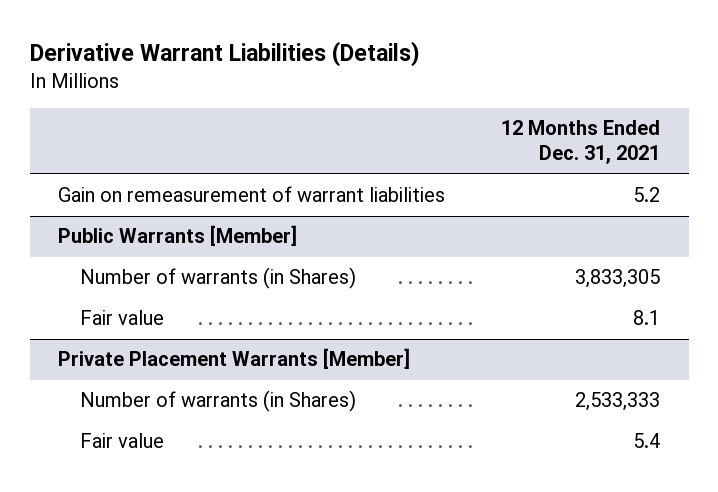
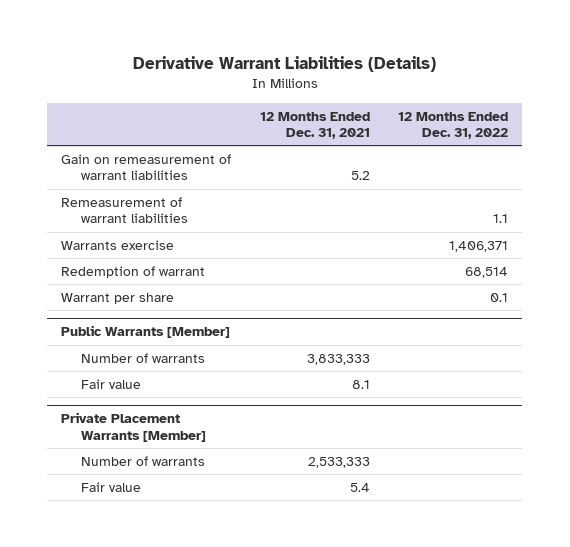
- | 12 Months Ended Dec. 31, 2021
+ | 12 Months Ended Dec. 31, 2021 | 12 Months Ended Dec. 31, 2022
+ Remeasurement of warrant liabilities | | 1.1
+ Warrants exercise | | 1,406,371
+ Redemption of warrant | | 68,514
+ Warrant per share | | 0.1
@ Public Warrants [Member]
- Number of warrants (in Shares) | 3,833,305
+ Number of warrants | 3,833,333 |
@ Private Placement Warrants [Member]
- Number of warrants (in Shares) | 2,533,333
+ Number of warrants | 2,533,333 |

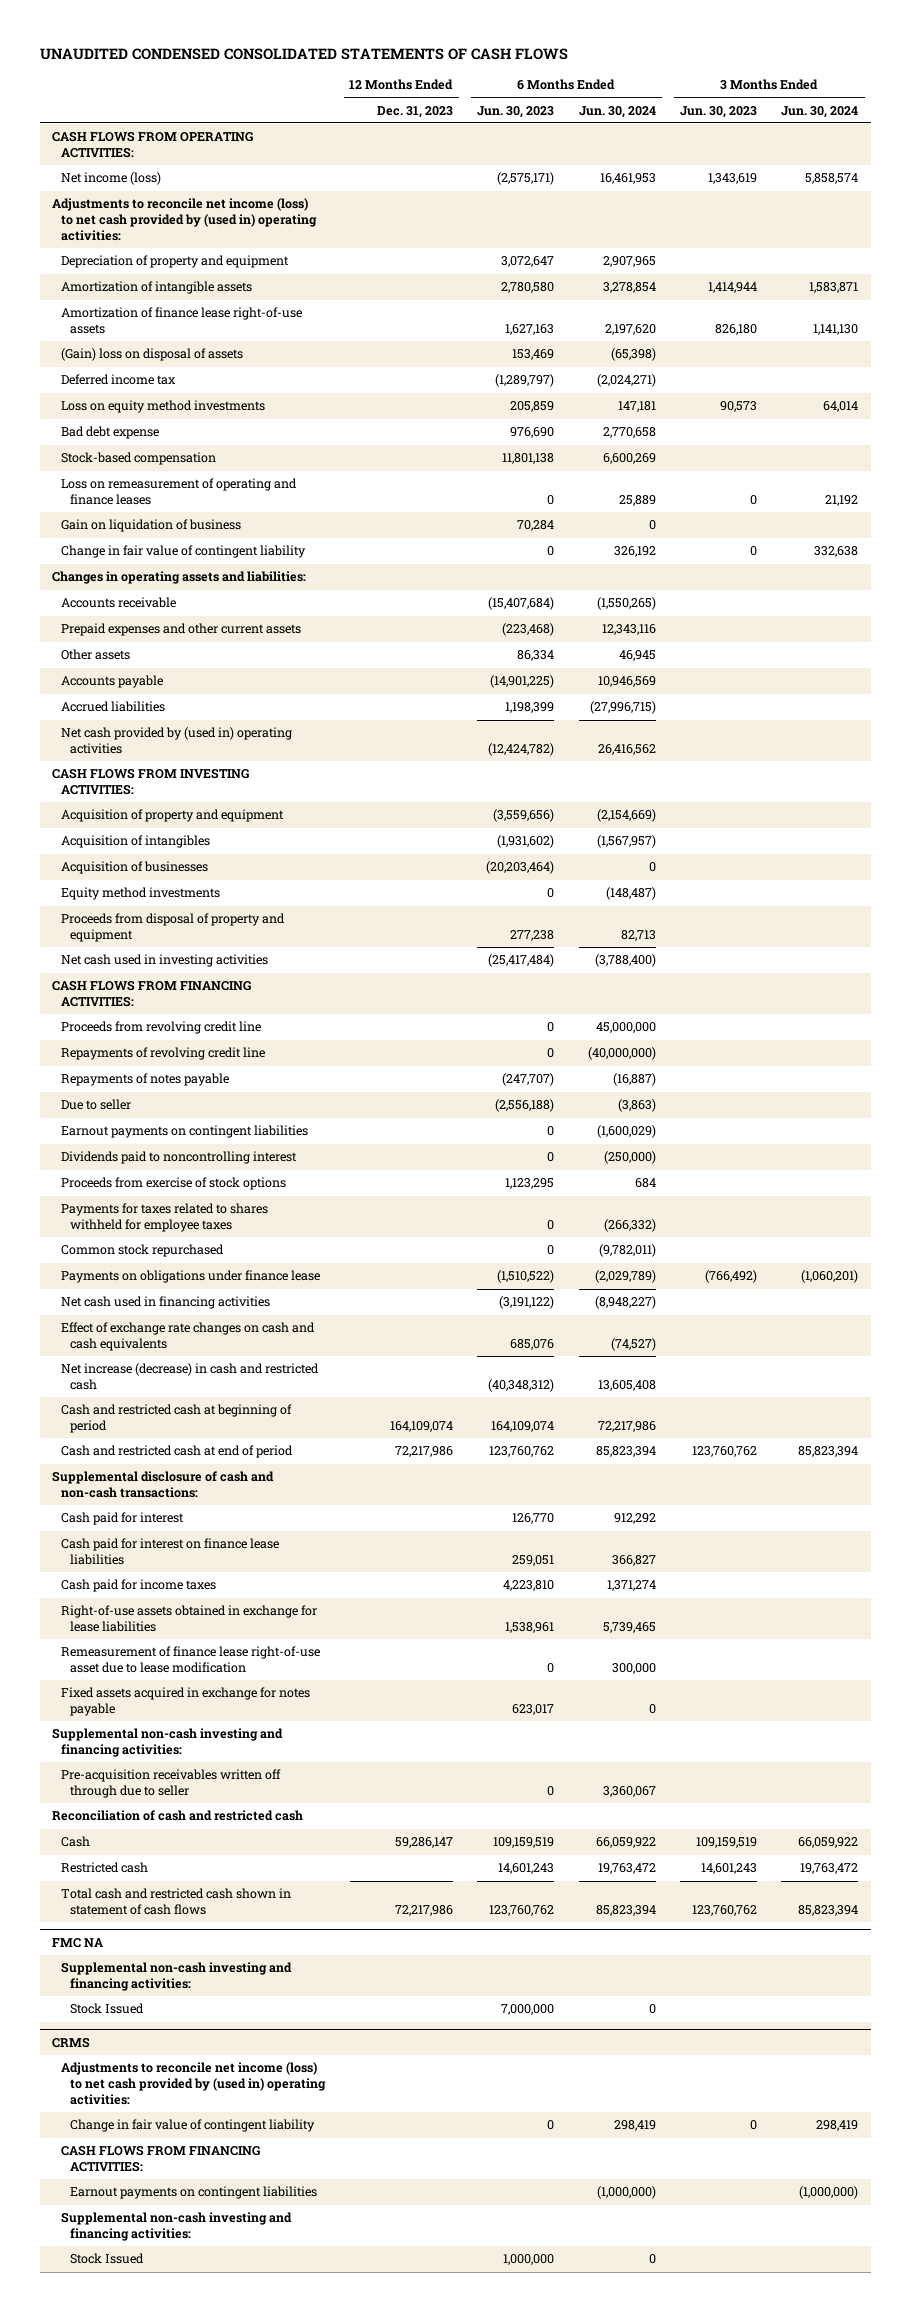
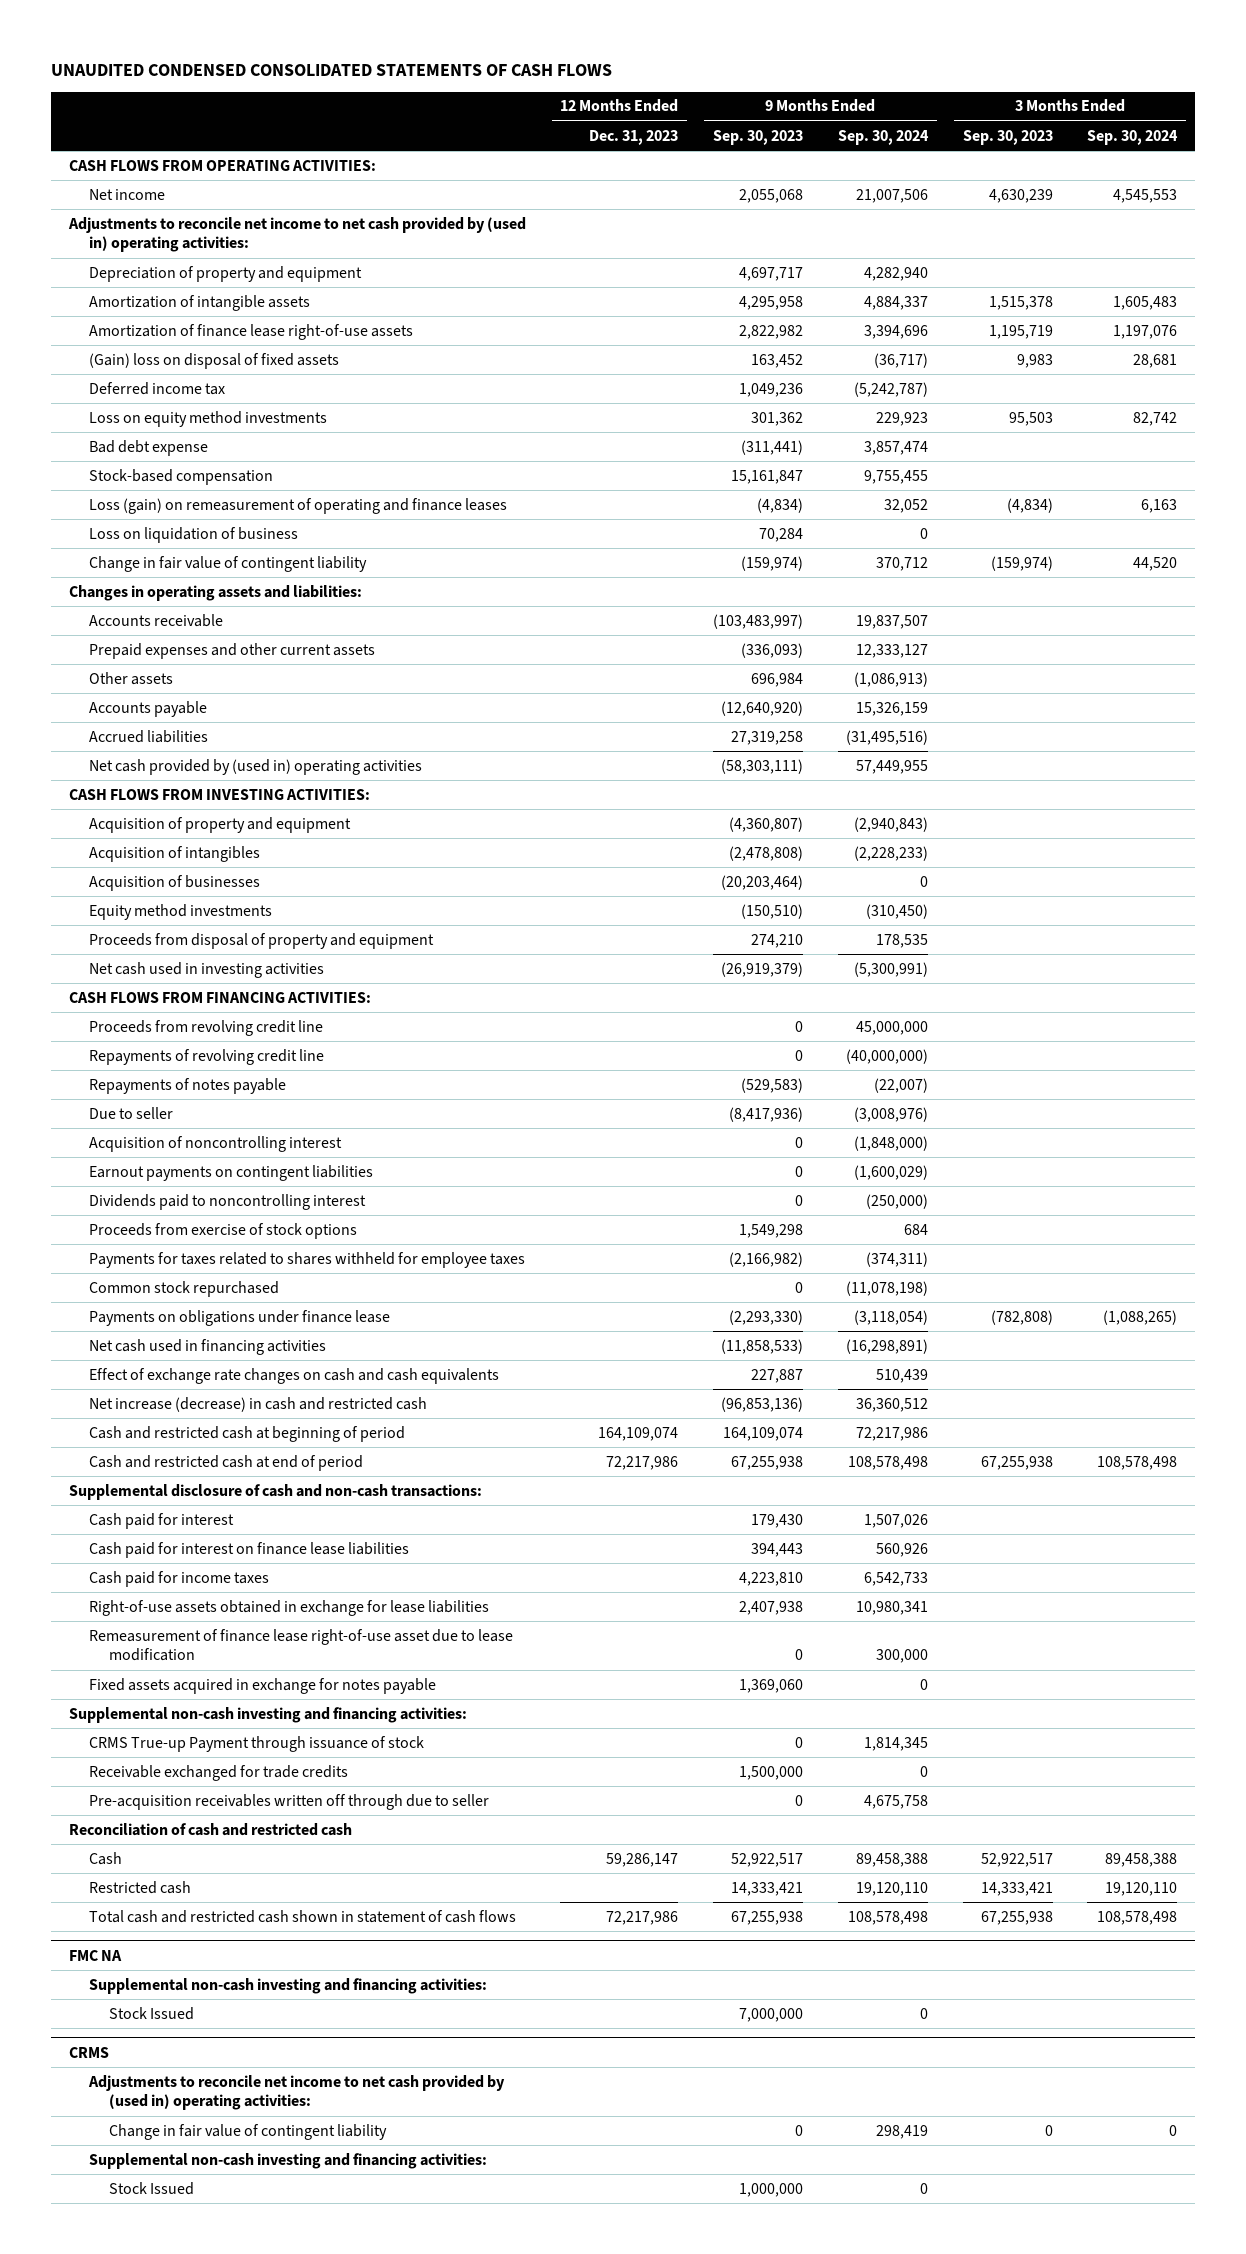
- | 12 Months Ended Dec. 31, 2023 | 6 Months Ended Jun. 30, 2023 | 6 Months Ended Jun. 30, 2024 | 3 Months Ended Jun. 30, 2023 | 3 Months Ended Jun. 30, 2024
+ | 12 Months Ended Dec. 31, 2023 | 9 Months Ended Sep. 30, 2023 | 9 Months Ended Sep. 30, 2024 | 3 Months Ended Sep. 30, 2023 | 3 Months Ended Sep. 30, 2024
- Net income (loss) | | (2,575,171) | 16,461,953 | 1,343,619 | 5,858,574
- Adjustments to reconcile net income (loss) to net cash provided by (used in) operating activities:
+ Net income | | 2,055,068 | 21,007,506 | 4,630,239 | 4,545,553
+ Adjustments to reconcile net income to net cash provided by (used in) operating activities:
- (Gain) loss on disposal of assets | | 153,469 | (65,398) | |
+ (Gain) loss on disposal of fixed assets | | 163,452 | (36,717) | 9,983 | 28,681
- Loss on remeasurement of operating and finance leases | | 0 | 25,889 | 0 | 21,192
- Gain on liquidation of business | | 70,284 | 0 | |
+ Loss (gain) on remeasurement of operating and finance leases | | (4,834) | 32,052 | (4,834) | 6,163
+ Loss on liquidation of business | | 70,284 | 0 | |
+ Acquisition of noncontrolling interest | | 0 | (1,848,000) | |
+ CRMS True-up Payment through issuance of stock | | 0 | 1,814,345 | |
+ Receivable exchanged for trade credits | | 1,500,000 | 0 | |
@ CRMS
- Adjustments to reconcile net income (loss) to net cash provided by (used in) operating activities:
+ Adjustments to reconcile net income to net cash provided by (used in) operating activities:
- CASH FLOWS FROM FINANCING ACTIVITIES:
- Earnout payments on contingent liabilities | | | (1,000,000) | | (1,000,000)

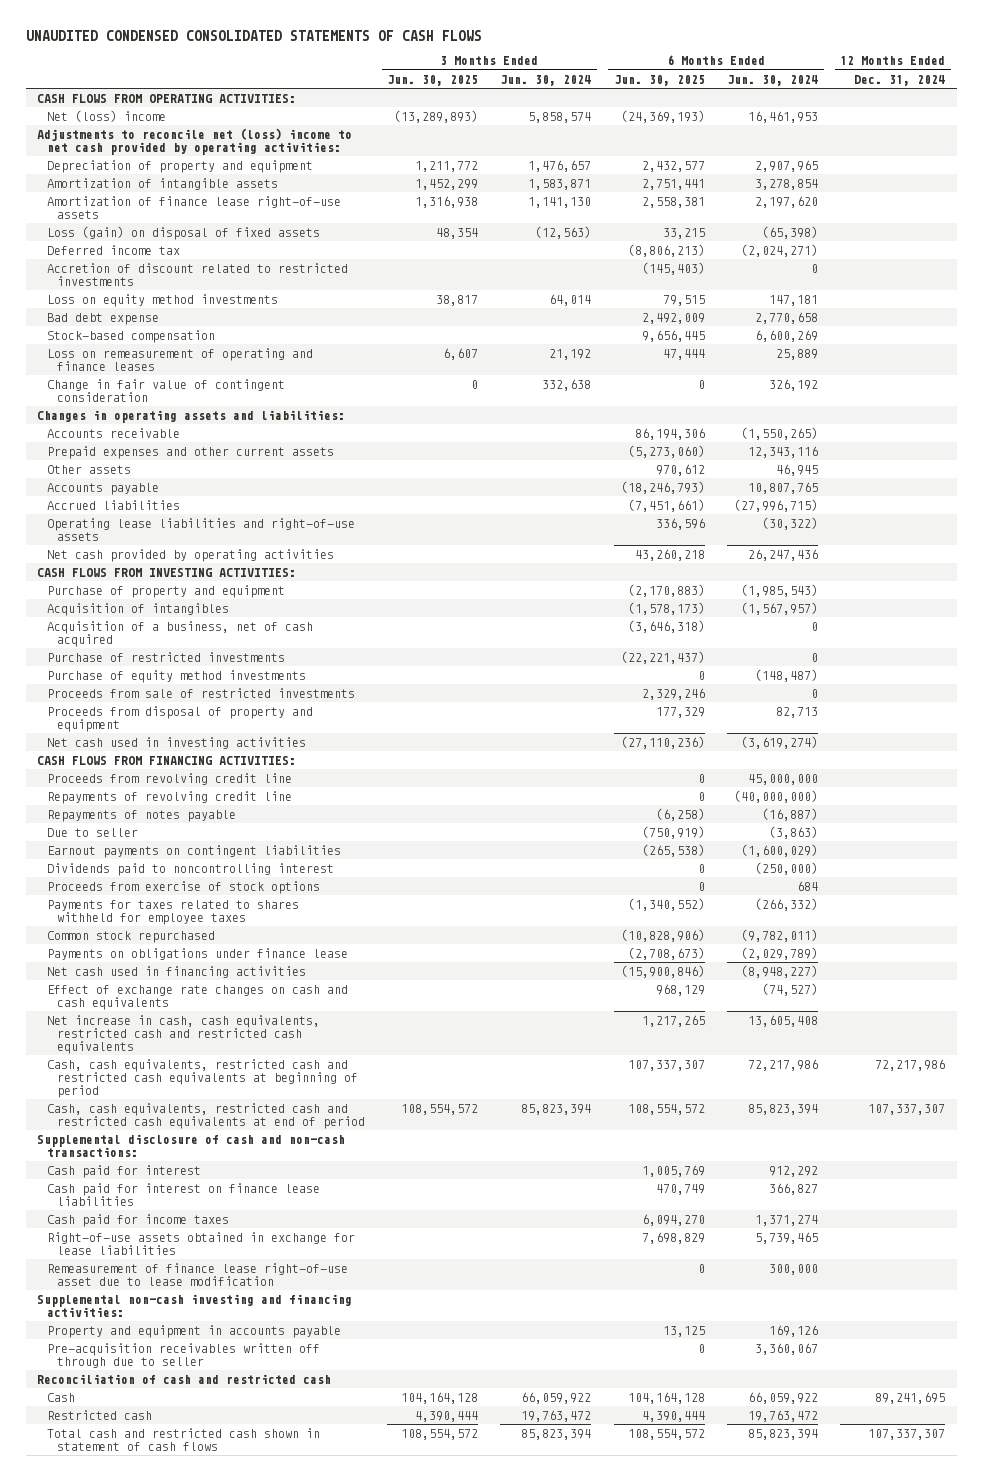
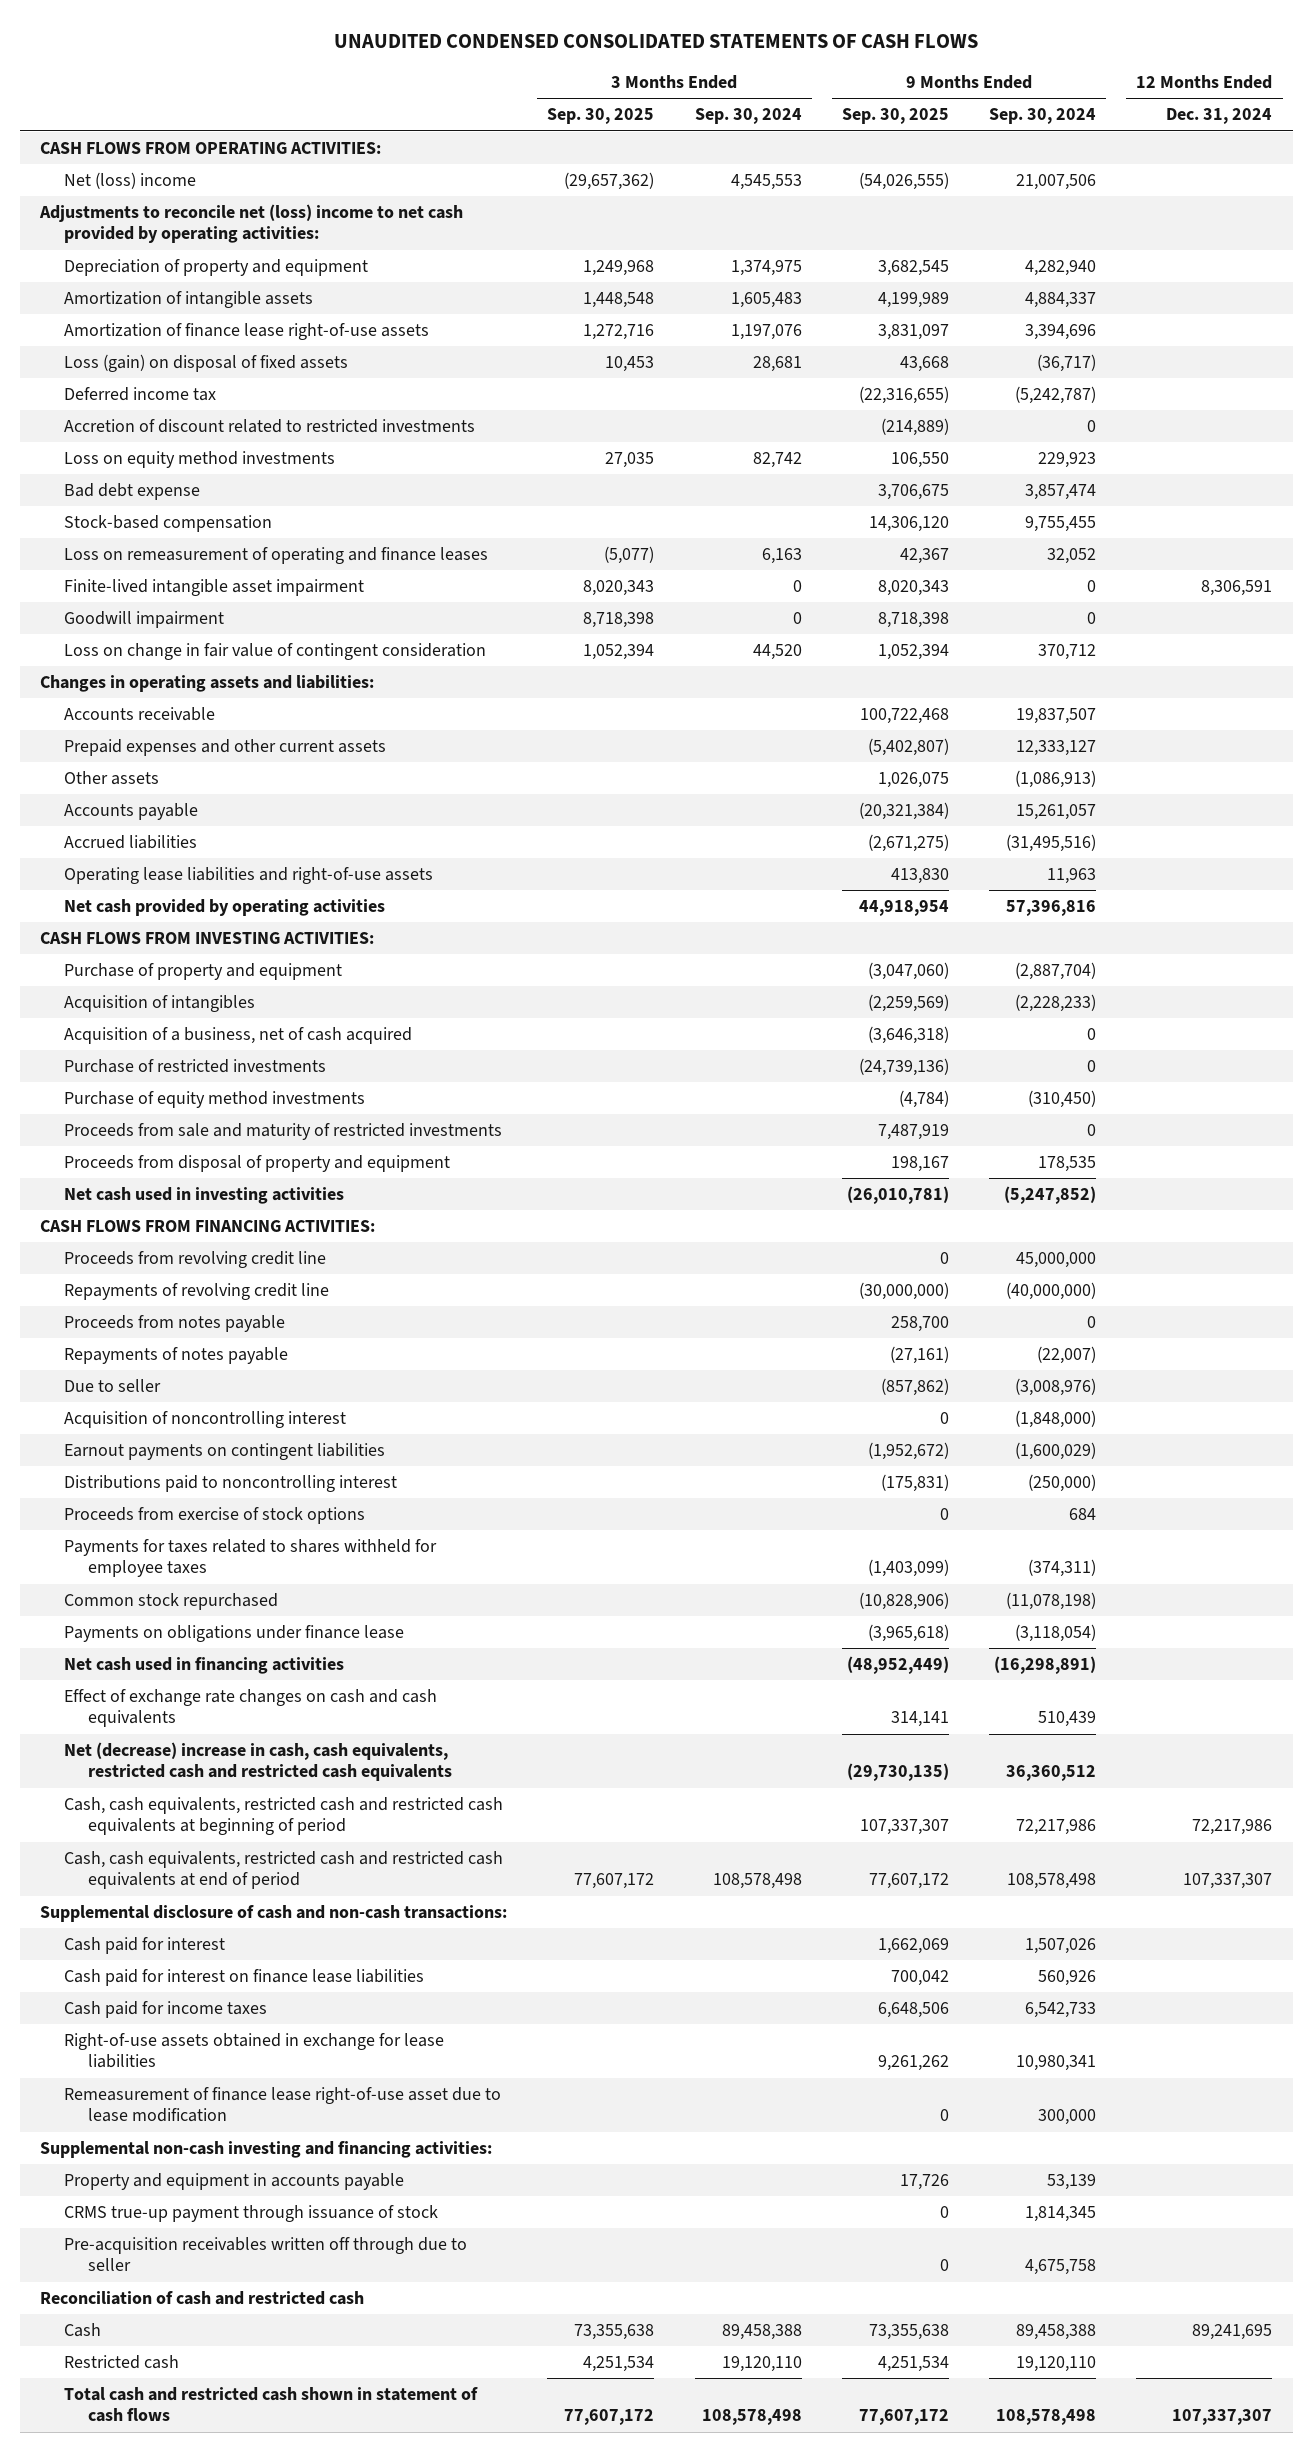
- | 3 Months Ended Jun. 30, 2025 | 3 Months Ended Jun. 30, 2024 | 6 Months Ended Jun. 30, 2025 | 6 Months Ended Jun. 30, 2024 | 12 Months Ended Dec. 31, 2024
+ | 3 Months Ended Sep. 30, 2025 | 3 Months Ended Sep. 30, 2024 | 9 Months Ended Sep. 30, 2025 | 9 Months Ended Sep. 30, 2024 | 12 Months Ended Dec. 31, 2024
- Change in fair value of contingent consideration | 0 | 332,638 | 0 | 326,192 |
+ Finite-lived intangible asset impairment | 8,020,343 | 0 | 8,020,343 | 0 | 8,306,591
+ Goodwill impairment | 8,718,398 | 0 | 8,718,398 | 0 |
+ Loss on change in fair value of contingent consideration | 1,052,394 | 44,520 | 1,052,394 | 370,712 |
- Proceeds from sale of restricted investments | | | 2,329,246 | 0 |
+ Proceeds from sale and maturity of restricted investments | | | 7,487,919 | 0 |
+ Proceeds from notes payable | | | 258,700 | 0 |
+ Acquisition of noncontrolling interest | | | 0 | (1,848,000) |
- Dividends paid to noncontrolling interest | | | 0 | (250,000) |
+ Distributions paid to noncontrolling interest | | | (175,831) | (250,000) |
- Net increase in cash, cash equivalents, restricted cash and restricted cash equivalents | | | 1,217,265 | 13,605,408 |
+ Net (decrease) increase in cash, cash equivalents, restricted cash and restricted cash equivalents | | | (29,730,135) | 36,360,512 |
+ CRMS true-up payment through issuance of stock | | | 0 | 1,814,345 |

